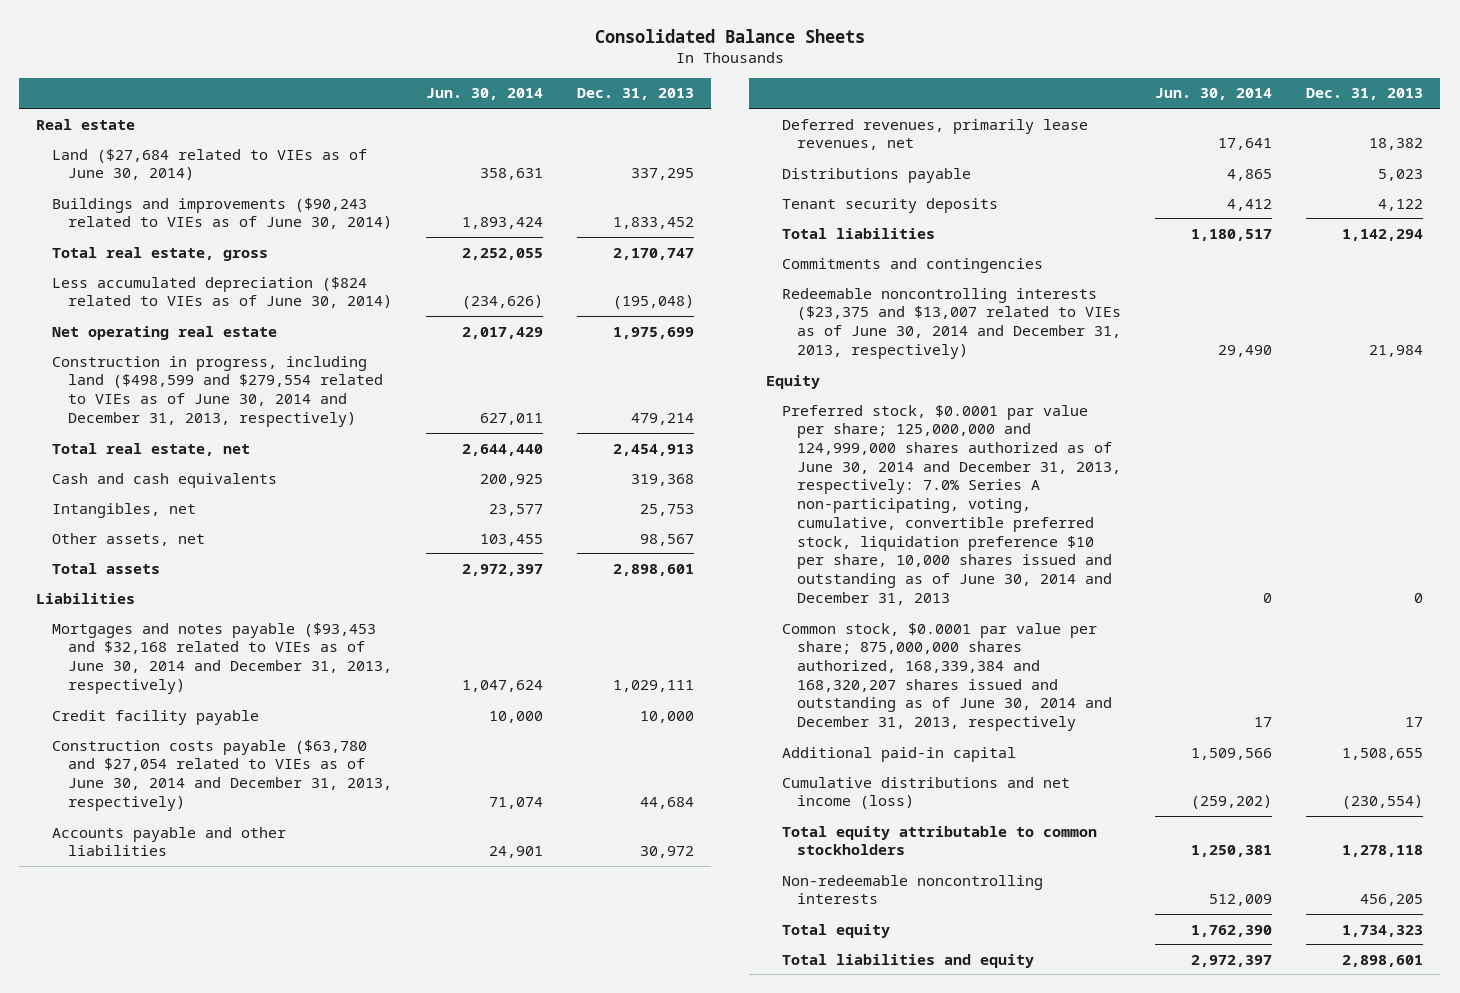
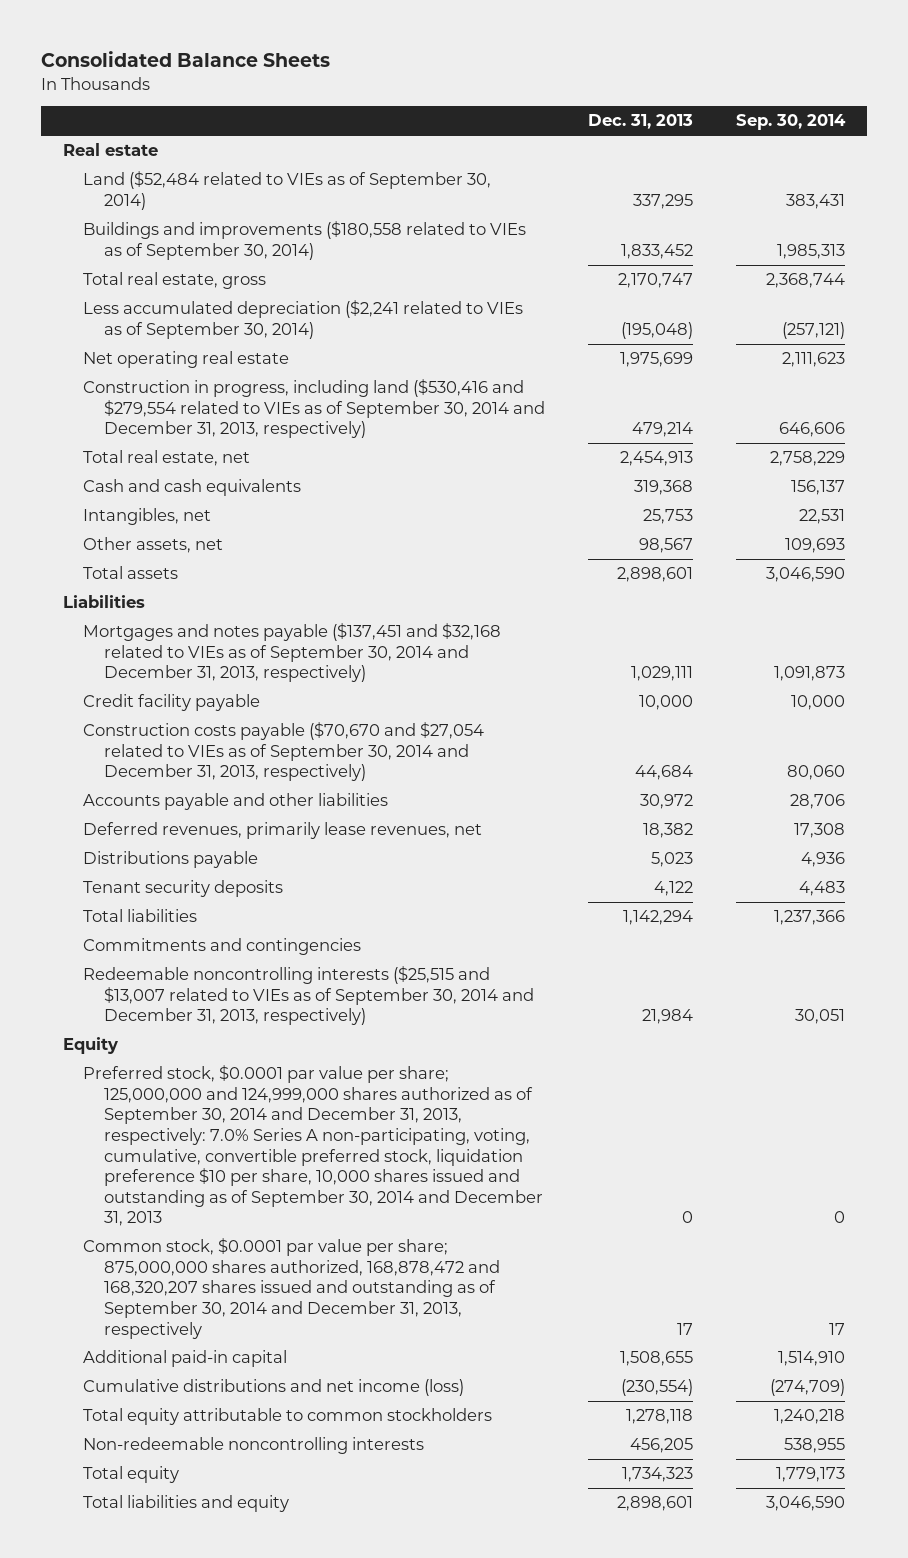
- | Jun. 30, 2014 | Dec. 31, 2013
+ | Dec. 31, 2013 | Sep. 30, 2014
- Land ($27,684 related to VIEs as of June 30, 2014) | 358,631 | 337,295
- Buildings and improvements ($90,243 related to VIEs as of June 30, 2014) | 1,893,424 | 1,833,452
+ Land ($52,484 related to VIEs as of September 30, 2014) | 337,295 | 383,431
+ Buildings and improvements ($180,558 related to VIEs as of September 30, 2014) | 1,833,452 | 1,985,313
- Less accumulated depreciation ($824 related to VIEs as of June 30, 2014) | (234,626) | (195,048)
+ Less accumulated depreciation ($2,241 related to VIEs as of September 30, 2014) | (195,048) | (257,121)
- Construction in progress, including land ($498,599 and $279,554 related to VIEs as of June 30, 2014 and December 31, 2013, respectively) | 627,011 | 479,214
+ Construction in progress, including land ($530,416 and $279,554 related to VIEs as of September 30, 2014 and December 31, 2013, respectively) | 479,214 | 646,606
- Mortgages and notes payable ($93,453 and $32,168 related to VIEs as of June 30, 2014 and December 31, 2013, respectively) | 1,047,624 | 1,029,111
+ Mortgages and notes payable ($137,451 and $32,168 related to VIEs as of September 30, 2014 and December 31, 2013, respectively) | 1,029,111 | 1,091,873
- Construction costs payable ($63,780 and $27,054 related to VIEs as of June 30, 2014 and December 31, 2013, respectively) | 71,074 | 44,684
+ Construction costs payable ($70,670 and $27,054 related to VIEs as of September 30, 2014 and December 31, 2013, respectively) | 44,684 | 80,060
- Redeemable noncontrolling interests ($23,375 and $13,007 related to VIEs as of June 30, 2014 and December 31, 2013, respectively) | 29,490 | 21,984
+ Redeemable noncontrolling interests ($25,515 and $13,007 related to VIEs as of September 30, 2014 and December 31, 2013, respectively) | 21,984 | 30,051
- Preferred stock, $0.0001 par value per share; 125,000,000 and 124,999,000 shares authorized as of June 30, 2014 and December 31, 2013, respectively: 7.0% Series A non-participating, voting, cumulative, convertible preferred stock, liquidation preference $10 per share, 10,000 shares issued and outstanding as of June 30, 2014 and December 31, 2013 | 0 | 0
- Common stock, $0.0001 par value per share; 875,000,000 shares authorized, 168,339,384 and 168,320,207 shares issued and outstanding as of June 30, 2014 and December 31, 2013, respectively | 17 | 17
+ Preferred stock, $0.0001 par value per share; 125,000,000 and 124,999,000 shares authorized as of September 30, 2014 and December 31, 2013, respectively: 7.0% Series A non-participating, voting, cumulative, convertible preferred stock, liquidation preference $10 per share, 10,000 shares issued and outstanding as of September 30, 2014 and December 31, 2013 | 0 | 0
+ Common stock, $0.0001 par value per share; 875,000,000 shares authorized, 168,878,472 and 168,320,207 shares issued and outstanding as of September 30, 2014 and December 31, 2013, respectively | 17 | 17

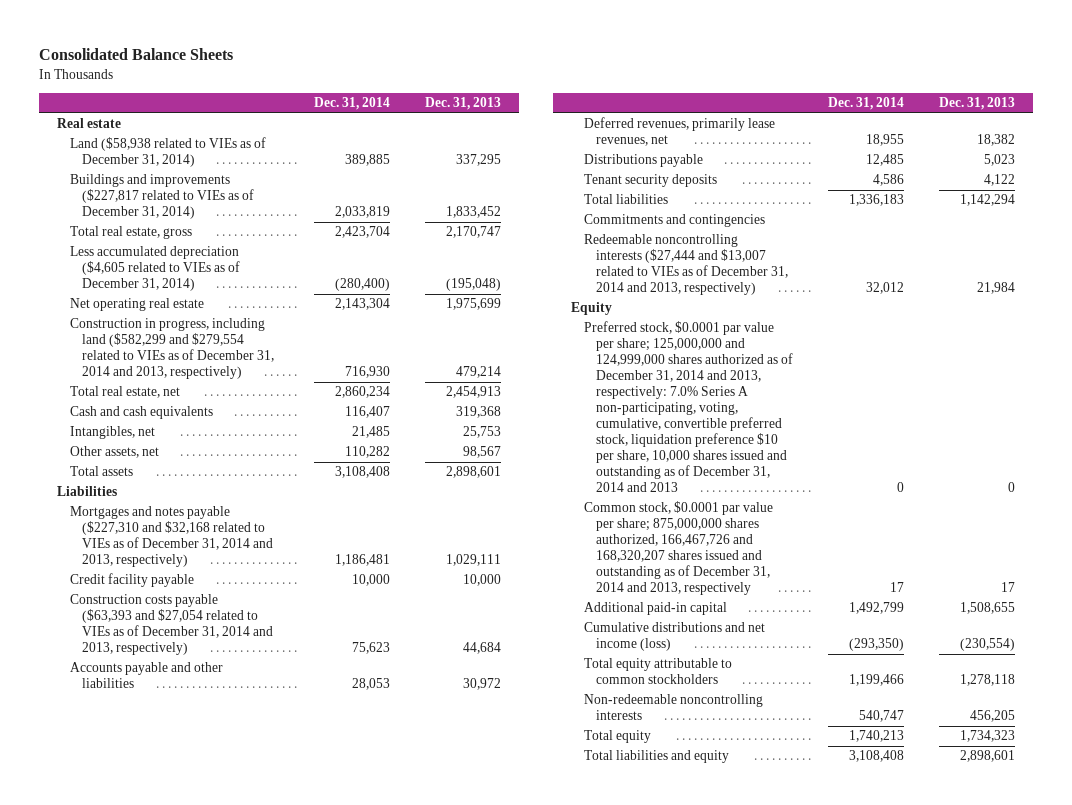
- | Dec. 31, 2013 | Sep. 30, 2014
+ | Dec. 31, 2014 | Dec. 31, 2013
- Land ($52,484 related to VIEs as of September 30, 2014) | 337,295 | 383,431
- Buildings and improvements ($180,558 related to VIEs as of September 30, 2014) | 1,833,452 | 1,985,313
+ Land ($58,938 related to VIEs as of December 31, 2014) | 389,885 | 337,295
+ Buildings and improvements ($227,817 related to VIEs as of December 31, 2014) | 2,033,819 | 1,833,452
- Less accumulated depreciation ($2,241 related to VIEs as of September 30, 2014) | (195,048) | (257,121)
+ Less accumulated depreciation ($4,605 related to VIEs as of December 31, 2014) | (280,400) | (195,048)
- Construction in progress, including land ($530,416 and $279,554 related to VIEs as of September 30, 2014 and December 31, 2013, respectively) | 479,214 | 646,606
+ Construction in progress, including land ($582,299 and $279,554 related to VIEs as of December 31, 2014 and 2013, respectively) | 716,930 | 479,214
- Mortgages and notes payable ($137,451 and $32,168 related to VIEs as of September 30, 2014 and December 31, 2013, respectively) | 1,029,111 | 1,091,873
+ Mortgages and notes payable ($227,310 and $32,168 related to VIEs as of December 31, 2014 and 2013, respectively) | 1,186,481 | 1,029,111
- Construction costs payable ($70,670 and $27,054 related to VIEs as of September 30, 2014 and December 31, 2013, respectively) | 44,684 | 80,060
+ Construction costs payable ($63,393 and $27,054 related to VIEs as of December 31, 2014 and 2013, respectively) | 75,623 | 44,684
- Redeemable noncontrolling interests ($25,515 and $13,007 related to VIEs as of September 30, 2014 and December 31, 2013, respectively) | 21,984 | 30,051
+ Redeemable noncontrolling interests ($27,444 and $13,007 related to VIEs as of December 31, 2014 and 2013, respectively) | 32,012 | 21,984
- Preferred stock, $0.0001 par value per share; 125,000,000 and 124,999,000 shares authorized as of September 30, 2014 and December 31, 2013, respectively: 7.0% Series A non-participating, voting, cumulative, convertible preferred stock, liquidation preference $10 per share, 10,000 shares issued and outstanding as of September 30, 2014 and December 31, 2013 | 0 | 0
- Common stock, $0.0001 par value per share; 875,000,000 shares authorized, 168,878,472 and 168,320,207 shares issued and outstanding as of September 30, 2014 and December 31, 2013, respectively | 17 | 17
+ Preferred stock, $0.0001 par value per share; 125,000,000 and 124,999,000 shares authorized as of December 31, 2014 and 2013, respectively: 7.0% Series A non-participating, voting, cumulative, convertible preferred stock, liquidation preference $10 per share, 10,000 shares issued and outstanding as of December 31, 2014 and 2013 | 0 | 0
+ Common stock, $0.0001 par value per share; 875,000,000 shares authorized, 166,467,726 and 168,320,207 shares issued and outstanding as of December 31, 2014 and 2013, respectively | 17 | 17

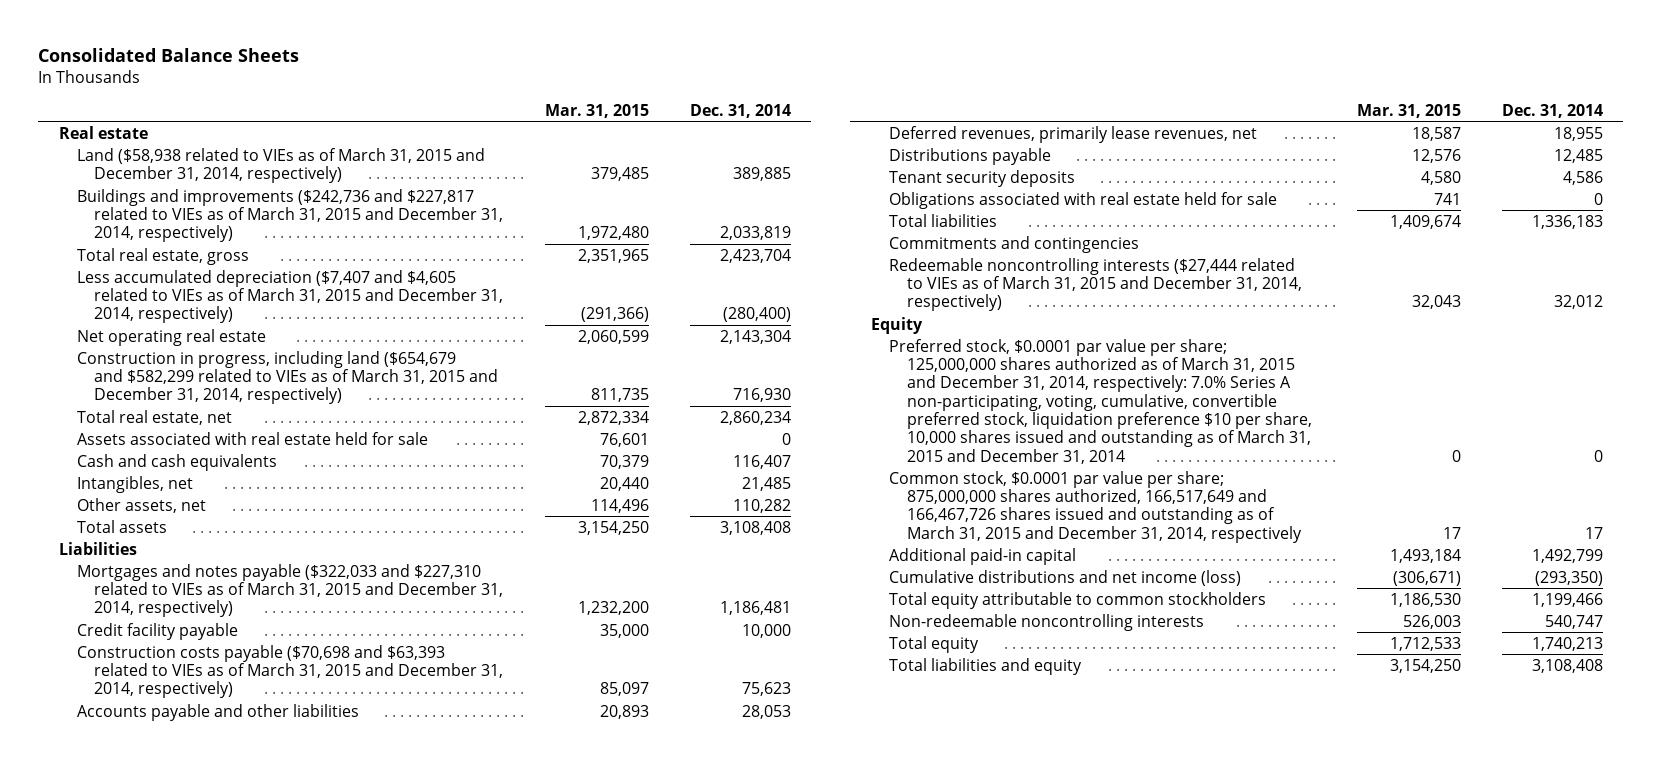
- | Dec. 31, 2014 | Dec. 31, 2013
+ | Mar. 31, 2015 | Dec. 31, 2014
- Land ($58,938 related to VIEs as of December 31, 2014) | 389,885 | 337,295
- Buildings and improvements ($227,817 related to VIEs as of December 31, 2014) | 2,033,819 | 1,833,452
+ Land ($58,938 related to VIEs as of March 31, 2015 and December 31, 2014, respectively) | 379,485 | 389,885
+ Buildings and improvements ($242,736 and $227,817 related to VIEs as of March 31, 2015 and December 31, 2014, respectively) | 1,972,480 | 2,033,819
- Less accumulated depreciation ($4,605 related to VIEs as of December 31, 2014) | (280,400) | (195,048)
+ Less accumulated depreciation ($7,407 and $4,605 related to VIEs as of March 31, 2015 and December 31, 2014, respectively) | (291,366) | (280,400)
- Construction in progress, including land ($582,299 and $279,554 related to VIEs as of December 31, 2014 and 2013, respectively) | 716,930 | 479,214
+ Construction in progress, including land ($654,679 and $582,299 related to VIEs as of March 31, 2015 and December 31, 2014, respectively) | 811,735 | 716,930
+ Assets associated with real estate held for sale | 76,601 | 0
- Mortgages and notes payable ($227,310 and $32,168 related to VIEs as of December 31, 2014 and 2013, respectively) | 1,186,481 | 1,029,111
+ Mortgages and notes payable ($322,033 and $227,310 related to VIEs as of March 31, 2015 and December 31, 2014, respectively) | 1,232,200 | 1,186,481
- Construction costs payable ($63,393 and $27,054 related to VIEs as of December 31, 2014 and 2013, respectively) | 75,623 | 44,684
+ Construction costs payable ($70,698 and $63,393 related to VIEs as of March 31, 2015 and December 31, 2014, respectively) | 85,097 | 75,623
+ Obligations associated with real estate held for sale | 741 | 0
- Redeemable noncontrolling interests ($27,444 and $13,007 related to VIEs as of December 31, 2014 and 2013, respectively) | 32,012 | 21,984
+ Redeemable noncontrolling interests ($27,444 related to VIEs as of March 31, 2015 and December 31, 2014, respectively) | 32,043 | 32,012
- Preferred stock, $0.0001 par value per share; 125,000,000 and 124,999,000 shares authorized as of December 31, 2014 and 2013, respectively: 7.0% Series A non-participating, voting, cumulative, convertible preferred stock, liquidation preference $10 per share, 10,000 shares issued and outstanding as of December 31, 2014 and 2013 | 0 | 0
- Common stock, $0.0001 par value per share; 875,000,000 shares authorized, 166,467,726 and 168,320,207 shares issued and outstanding as of December 31, 2014 and 2013, respectively | 17 | 17
+ Preferred stock, $0.0001 par value per share; 125,000,000 shares authorized as of March 31, 2015 and December 31, 2014, respectively: 7.0% Series A non-participating, voting, cumulative, convertible preferred stock, liquidation preference $10 per share, 10,000 shares issued and outstanding as of March 31, 2015 and December 31, 2014 | 0 | 0
+ Common stock, $0.0001 par value per share; 875,000,000 shares authorized, 166,517,649 and 166,467,726 shares issued and outstanding as of March 31, 2015 and December 31, 2014, respectively | 17 | 17

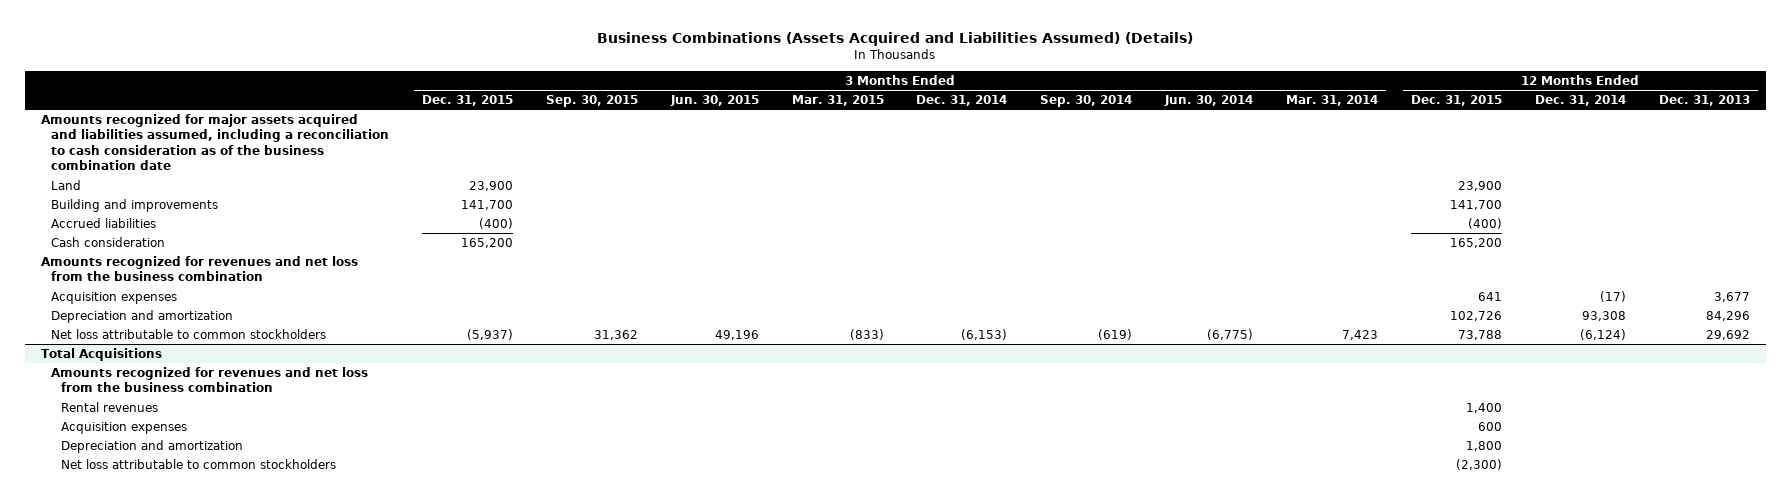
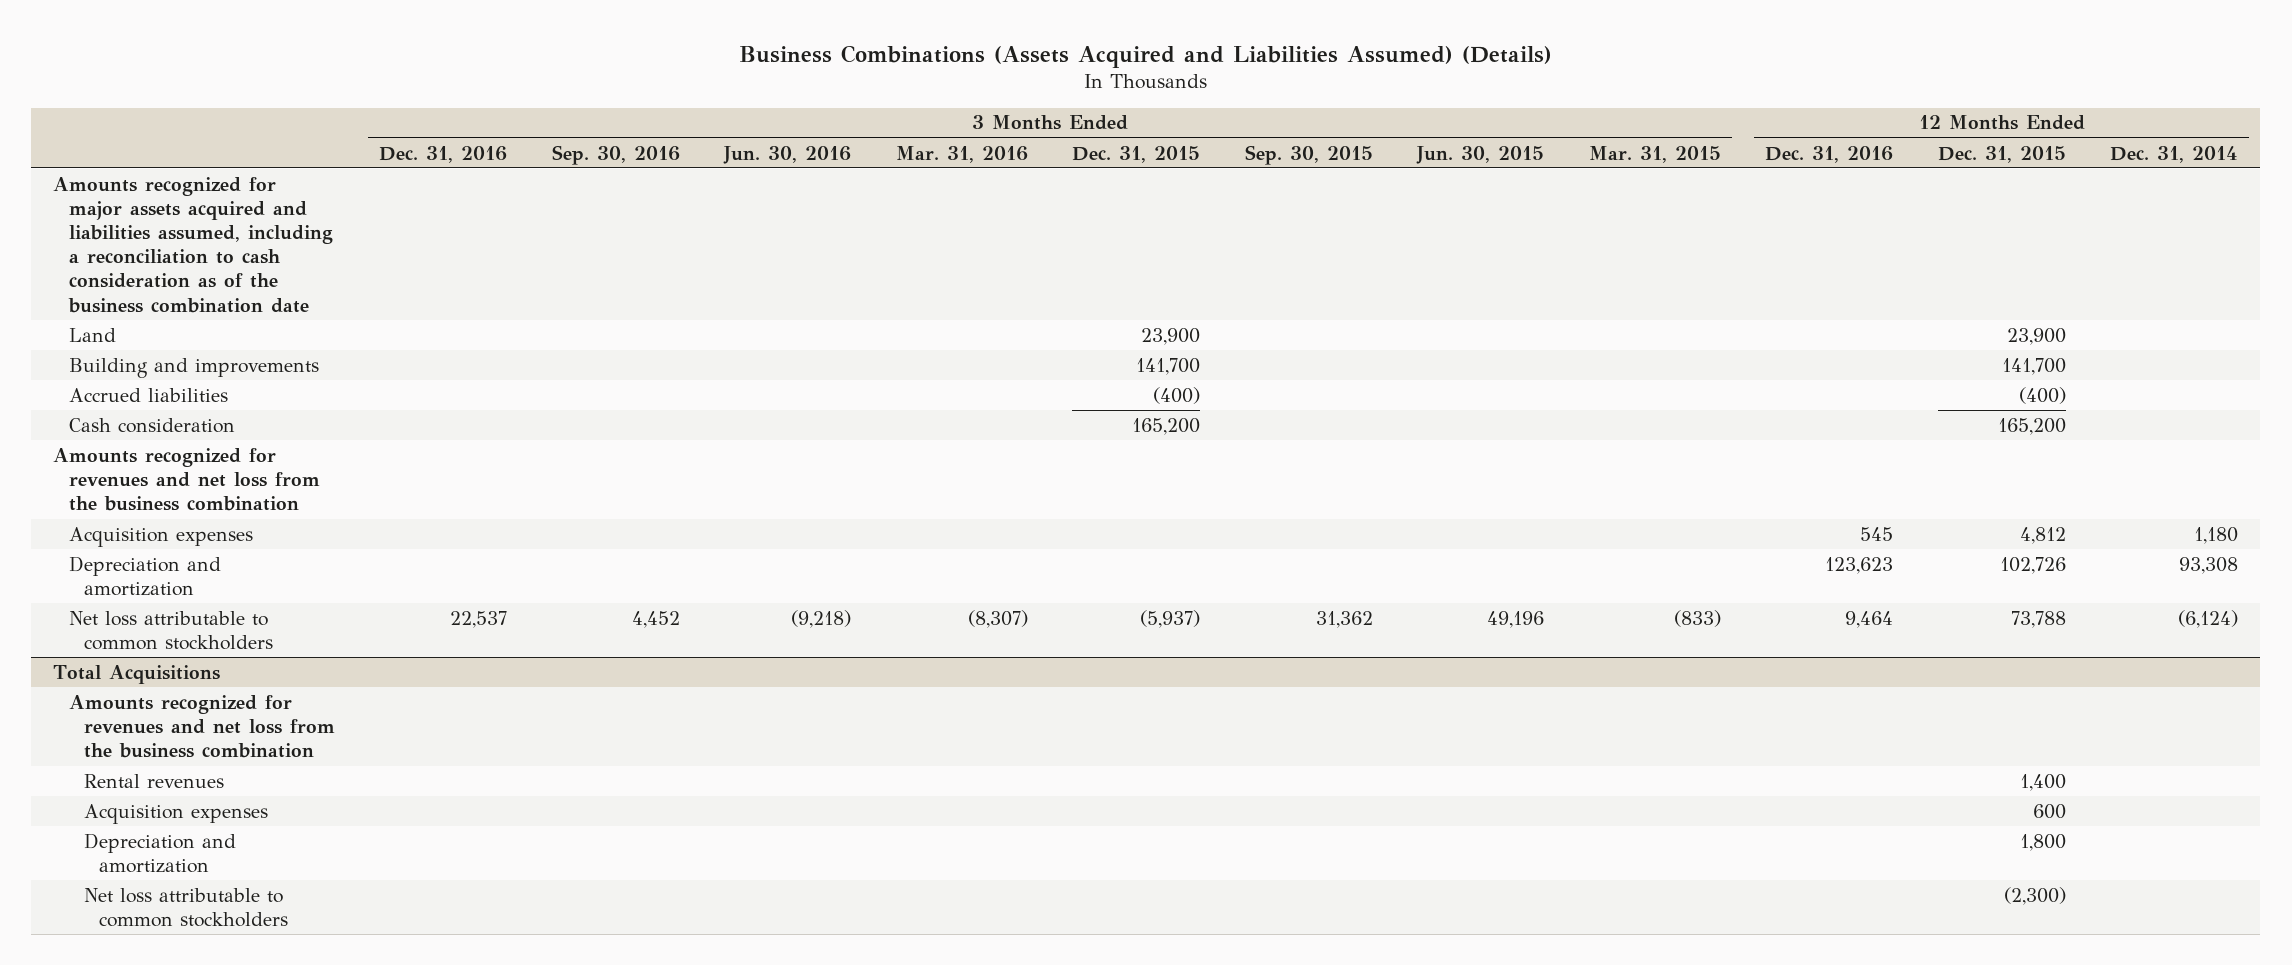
- | 3 Months Ended Dec. 31, 2015 | 3 Months Ended Sep. 30, 2015 | 3 Months Ended Jun. 30, 2015 | 3 Months Ended Mar. 31, 2015 | 3 Months Ended Dec. 31, 2014 | 3 Months Ended Sep. 30, 2014 | 3 Months Ended Jun. 30, 2014 | 3 Months Ended Mar. 31, 2014 | 12 Months Ended Dec. 31, 2015 | 12 Months Ended Dec. 31, 2014 | 12 Months Ended Dec. 31, 2013
+ | 3 Months Ended Dec. 31, 2016 | 3 Months Ended Sep. 30, 2016 | 3 Months Ended Jun. 30, 2016 | 3 Months Ended Mar. 31, 2016 | 3 Months Ended Dec. 31, 2015 | 3 Months Ended Sep. 30, 2015 | 3 Months Ended Jun. 30, 2015 | 3 Months Ended Mar. 31, 2015 | 12 Months Ended Dec. 31, 2016 | 12 Months Ended Dec. 31, 2015 | 12 Months Ended Dec. 31, 2014
- Acquisition expenses | | | | | | | | | 641 | (17) | 3,677
+ Acquisition expenses | | | | | | | | | 545 | 4,812 | 1,180

